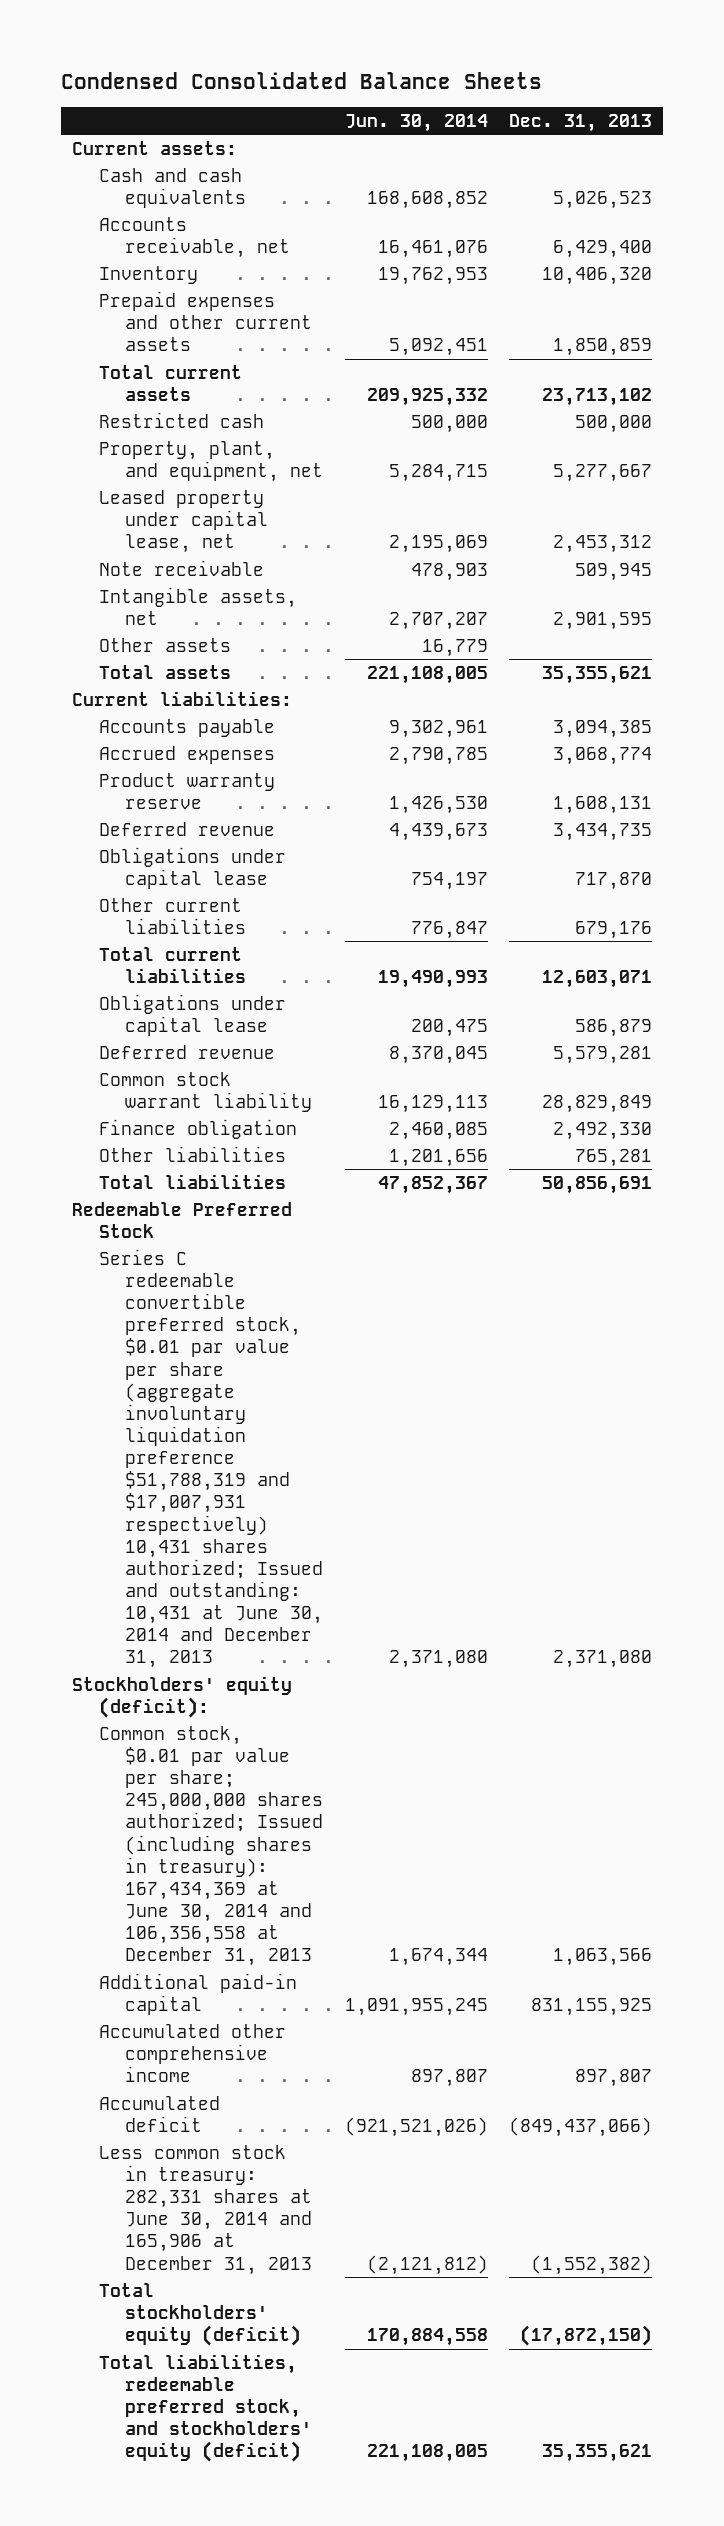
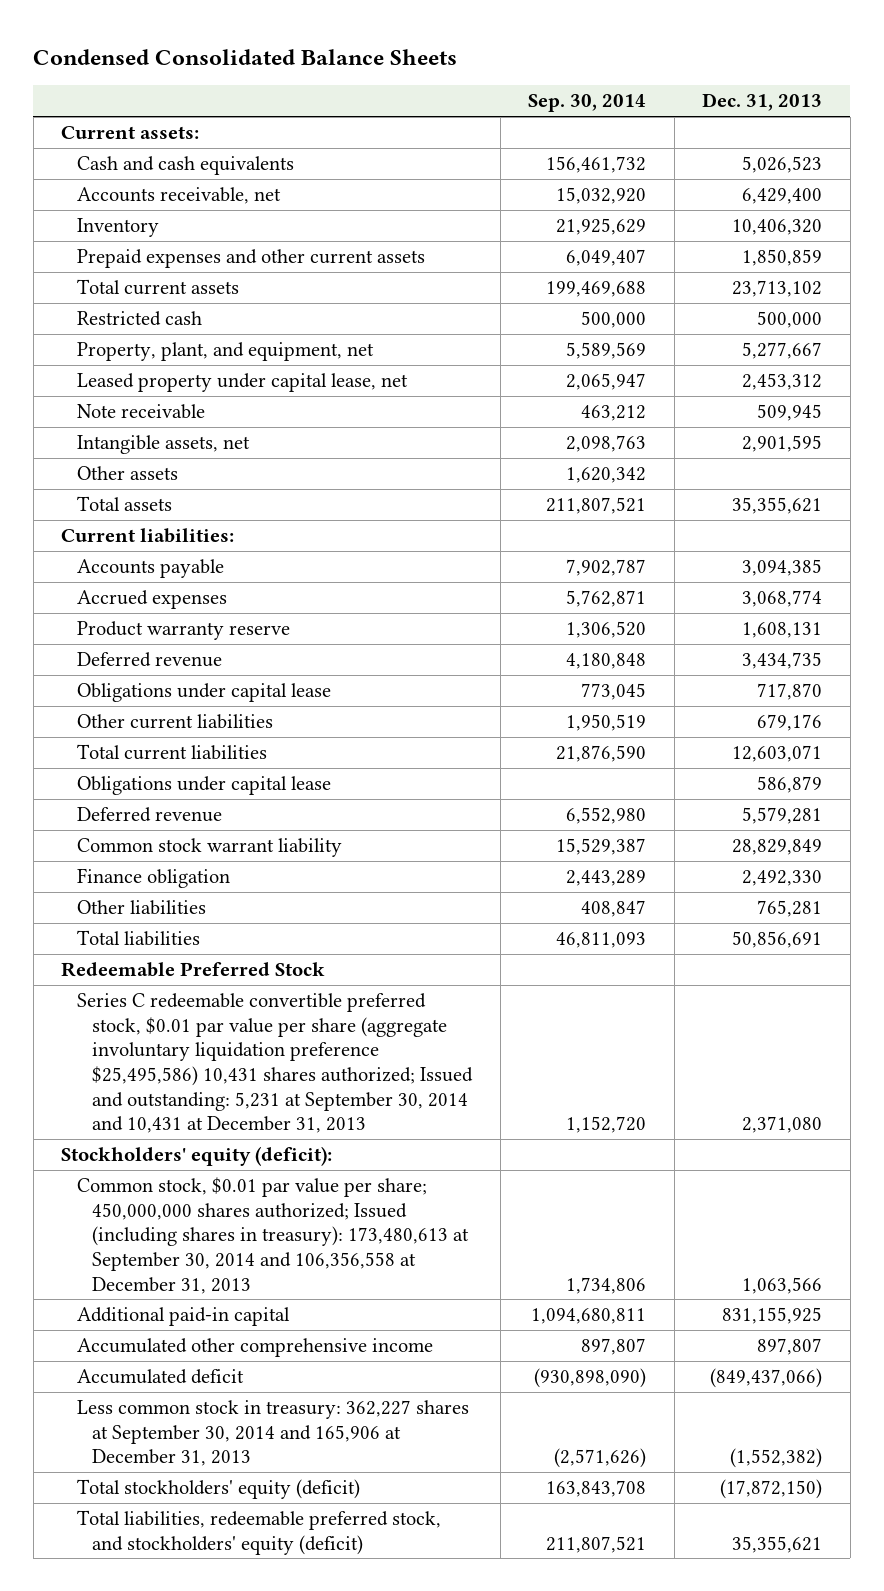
- | Jun. 30, 2014 | Dec. 31, 2013
+ | Sep. 30, 2014 | Dec. 31, 2013
- Series C redeemable convertible preferred stock, $0.01 par value per share (aggregate involuntary liquidation preference $51,788,319 and $17,007,931 respectively) 10,431 shares authorized; Issued and outstanding: 10,431 at June 30, 2014 and December 31, 2013 | 2,371,080 | 2,371,080
+ Series C redeemable convertible preferred stock, $0.01 par value per share (aggregate involuntary liquidation preference $25,495,586) 10,431 shares authorized; Issued and outstanding: 5,231 at September 30, 2014 and 10,431 at December 31, 2013 | 1,152,720 | 2,371,080
- Common stock, $0.01 par value per share; 245,000,000 shares authorized; Issued (including shares in treasury): 167,434,369 at June 30, 2014 and 106,356,558 at December 31, 2013 | 1,674,344 | 1,063,566
+ Common stock, $0.01 par value per share; 450,000,000 shares authorized; Issued (including shares in treasury): 173,480,613 at September 30, 2014 and 106,356,558 at December 31, 2013 | 1,734,806 | 1,063,566
- Less common stock in treasury: 282,331 shares at June 30, 2014 and 165,906 at December 31, 2013 | (2,121,812) | (1,552,382)
+ Less common stock in treasury: 362,227 shares at September 30, 2014 and 165,906 at December 31, 2013 | (2,571,626) | (1,552,382)

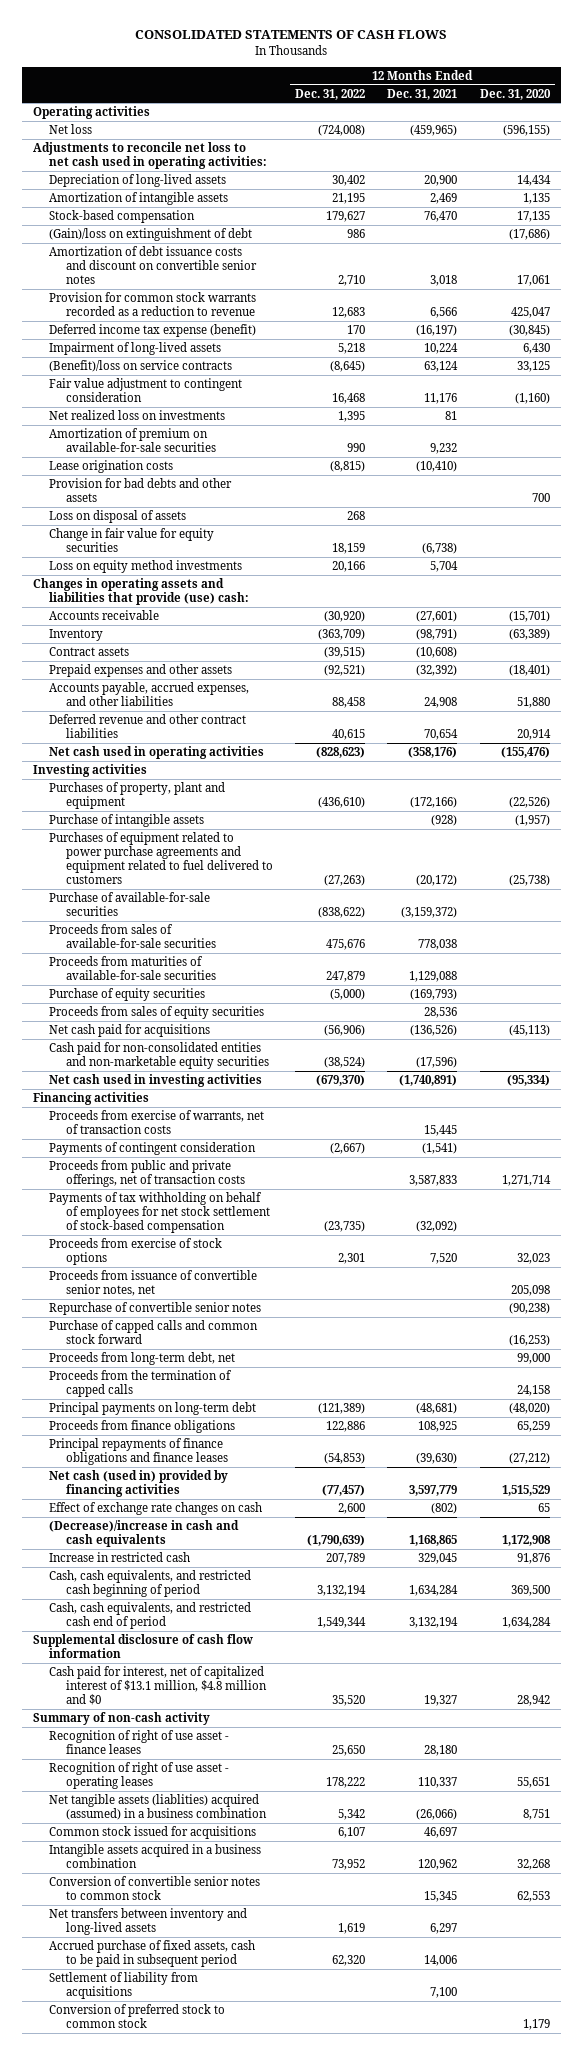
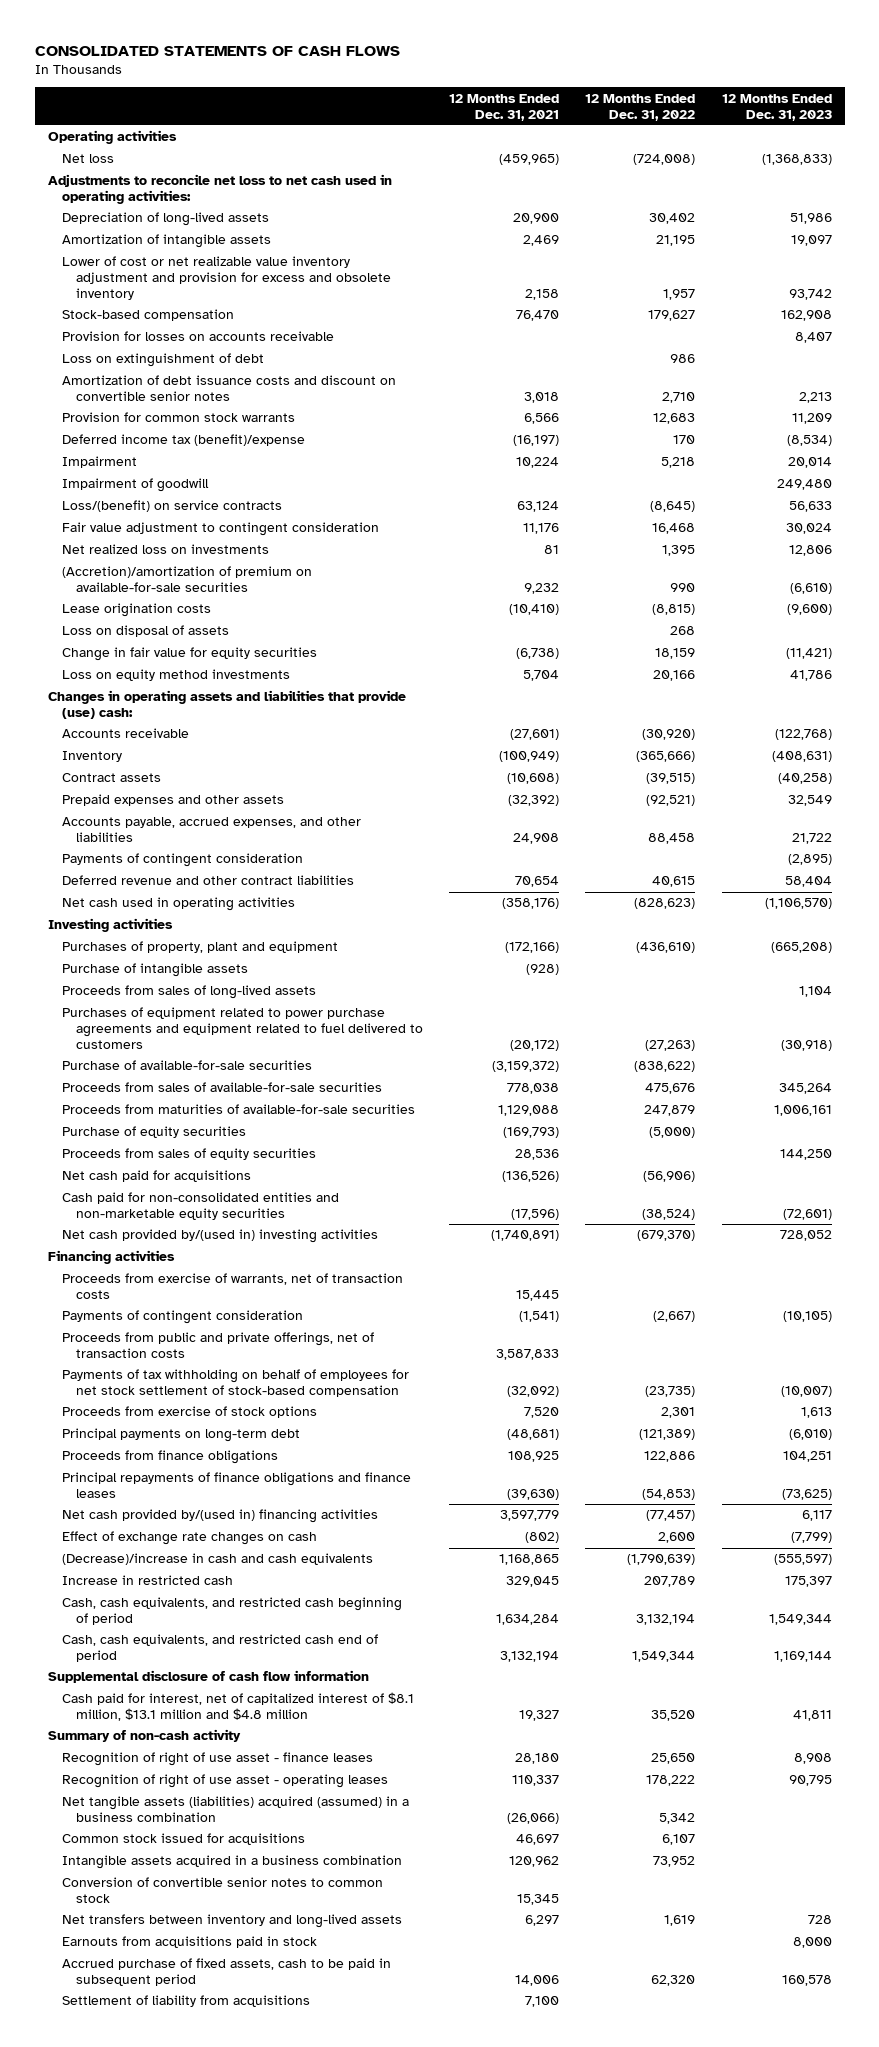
- | 12 Months Ended Dec. 31, 2022 | 12 Months Ended Dec. 31, 2021 | 12 Months Ended Dec. 31, 2020
+ | 12 Months Ended Dec. 31, 2021 | 12 Months Ended Dec. 31, 2022 | 12 Months Ended Dec. 31, 2023
+ Lower of cost or net realizable value inventory adjustment and provision for excess and obsolete inventory | 2,158 | 1,957 | 93,742
- (Gain)/loss on extinguishment of debt | 986 | | (17,686)
+ Provision for losses on accounts receivable | | | 8,407
+ Loss on extinguishment of debt | | 986 |
- Provision for common stock warrants recorded as a reduction to revenue | 12,683 | 6,566 | 425,047
- Deferred income tax expense (benefit) | 170 | (16,197) | (30,845)
- Impairment of long-lived assets | 5,218 | 10,224 | 6,430
- (Benefit)/loss on service contracts | (8,645) | 63,124 | 33,125
+ Provision for common stock warrants | 6,566 | 12,683 | 11,209
+ Deferred income tax (benefit)/expense | (16,197) | 170 | (8,534)
+ Impairment | 10,224 | 5,218 | 20,014
+ Impairment of goodwill | | | 249,480
+ Loss/(benefit) on service contracts | 63,124 | (8,645) | 56,633
- Amortization of premium on available-for-sale securities | 990 | 9,232 |
+ (Accretion)/amortization of premium on available-for-sale securities | 9,232 | 990 | (6,610)
- Provision for bad debts and other assets | | | 700
- Inventory | (363,709) | (98,791) | (63,389)
+ Inventory | (100,949) | (365,666) | (408,631)
+ Payments of contingent consideration | | | (2,895)
+ Proceeds from sales of long-lived assets | | | 1,104
- Net cash used in investing activities | (679,370) | (1,740,891) | (95,334)
+ Net cash provided by/(used in) investing activities | (1,740,891) | (679,370) | 728,052
- Proceeds from issuance of convertible senior notes, net | | | 205,098
- Repurchase of convertible senior notes | | | (90,238)
- Purchase of capped calls and common stock forward | | | (16,253)
- Proceeds from long-term debt, net | | | 99,000
- Proceeds from the termination of capped calls | | | 24,158
- Net cash (used in) provided by financing activities | (77,457) | 3,597,779 | 1,515,529
+ Net cash provided by/(used in) financing activities | 3,597,779 | (77,457) | 6,117
- Cash paid for interest, net of capitalized interest of $13.1 million, $4.8 million and $0 | 35,520 | 19,327 | 28,942
+ Cash paid for interest, net of capitalized interest of $8.1 million, $13.1 million and $4.8 million | 19,327 | 35,520 | 41,811
- Net tangible assets (liablities) acquired (assumed) in a business combination | 5,342 | (26,066) | 8,751
+ Net tangible assets (liabilities) acquired (assumed) in a business combination | (26,066) | 5,342 |
+ Earnouts from acquisitions paid in stock | | | 8,000
- Conversion of preferred stock to common stock | | | 1,179

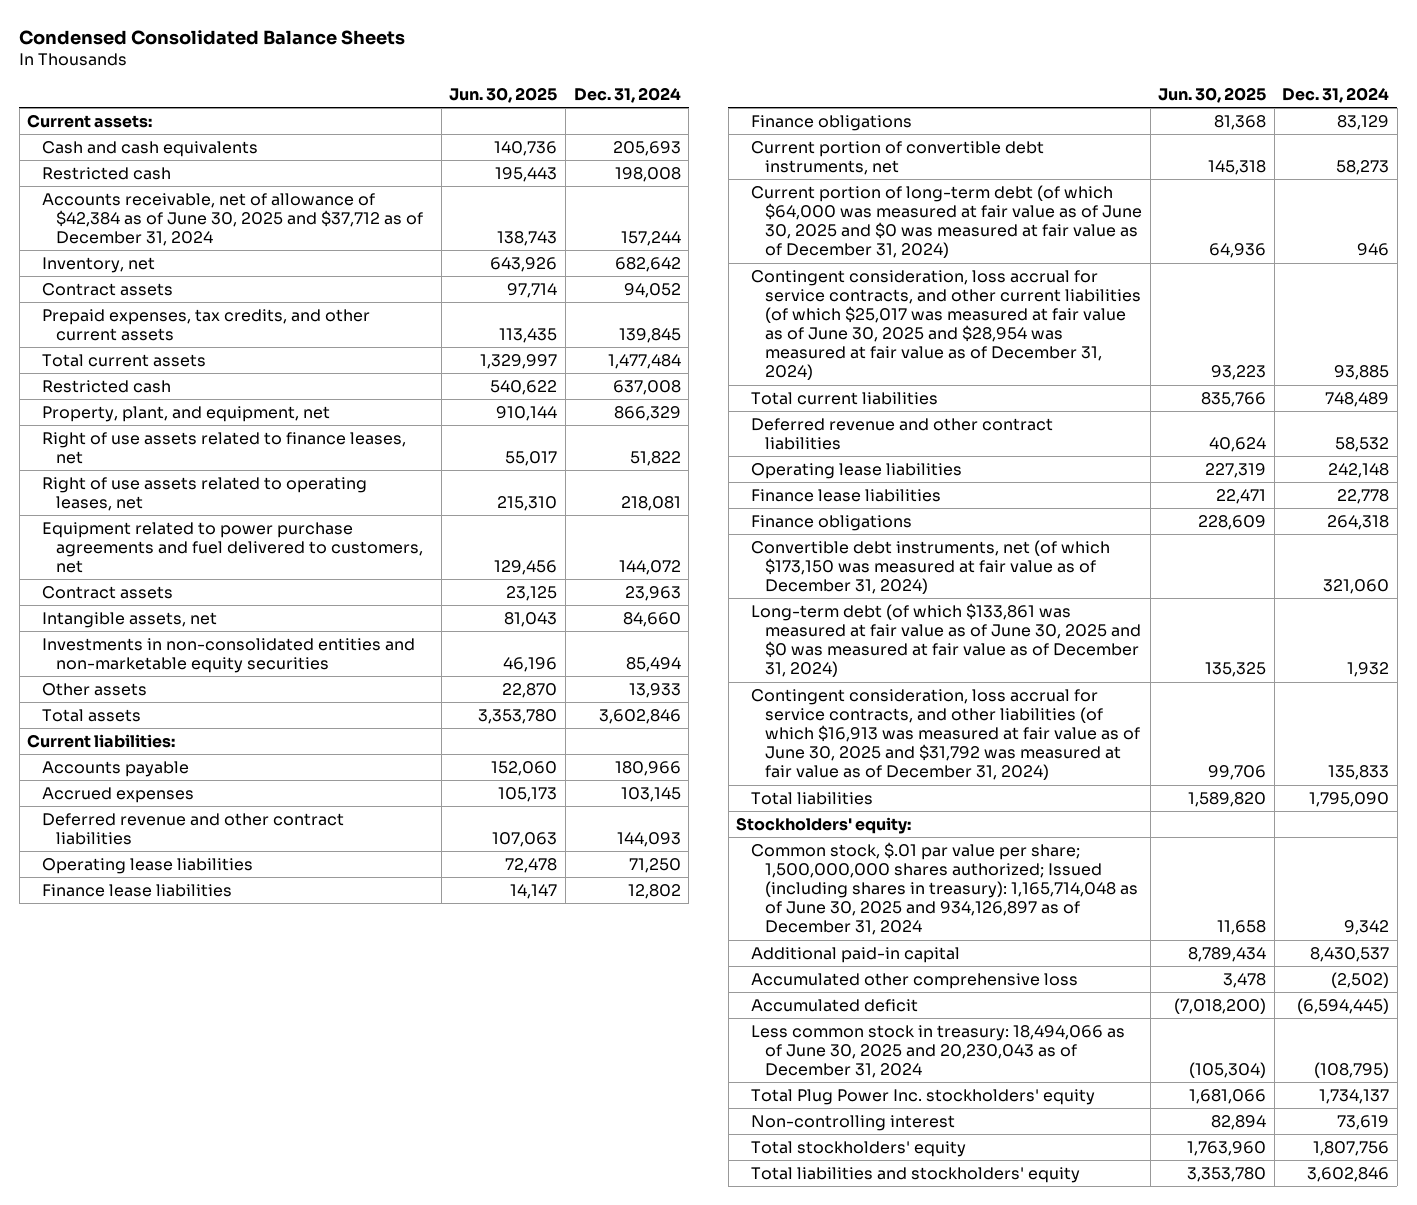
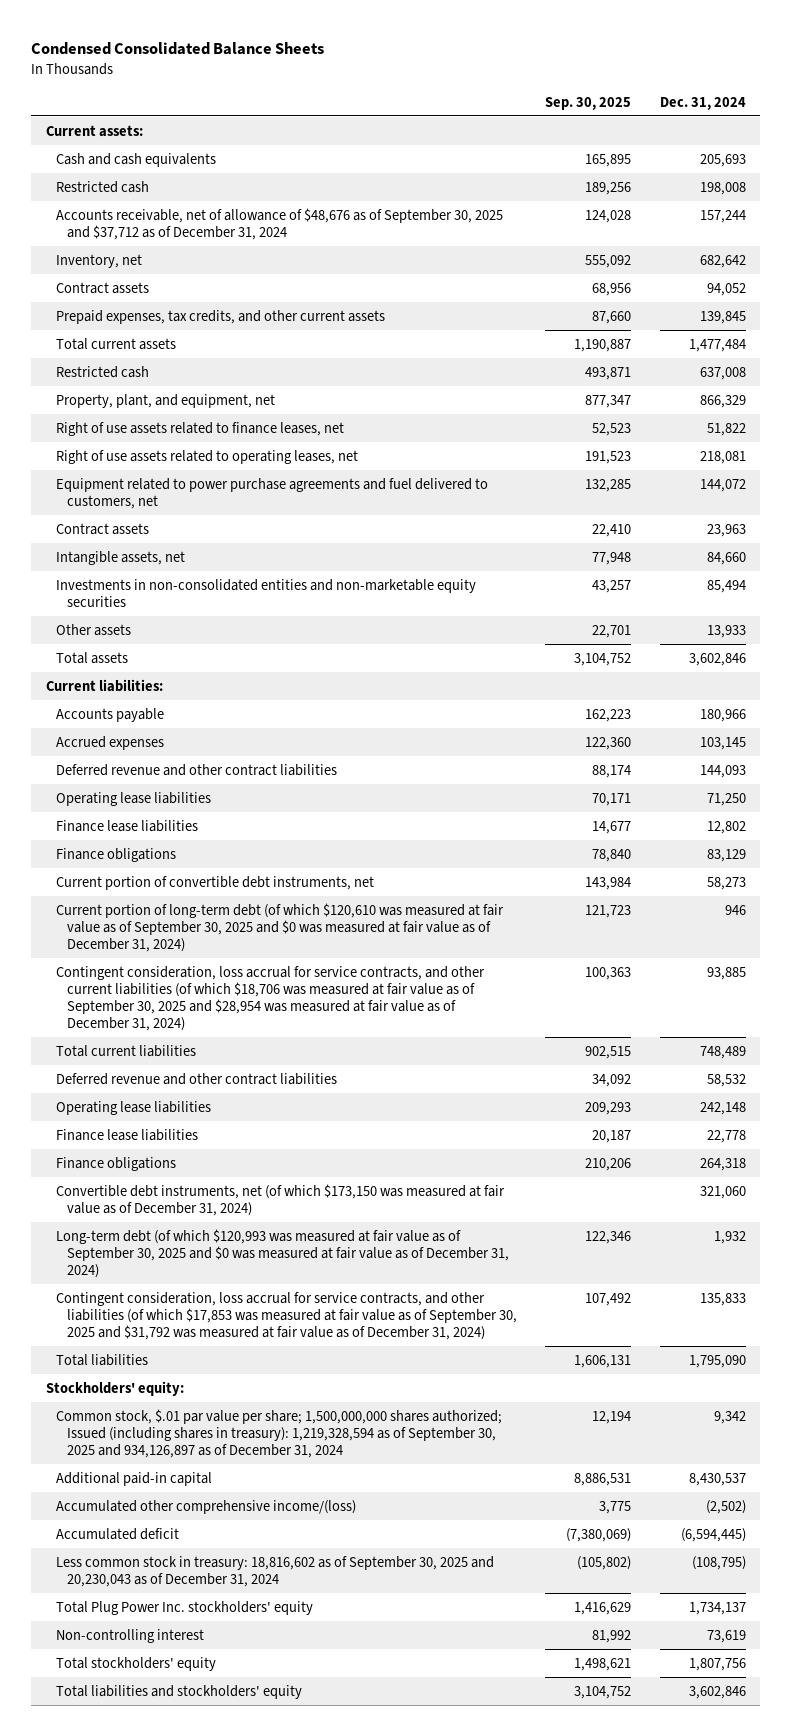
- | Jun. 30, 2025 | Dec. 31, 2024
+ | Sep. 30, 2025 | Dec. 31, 2024
- Accounts receivable, net of allowance of $42,384 as of June 30, 2025 and $37,712 as of December 31, 2024 | 138,743 | 157,244
+ Accounts receivable, net of allowance of $48,676 as of September 30, 2025 and $37,712 as of December 31, 2024 | 124,028 | 157,244
- Current portion of long-term debt (of which $64,000 was measured at fair value as of June 30, 2025 and $0 was measured at fair value as of December 31, 2024) | 64,936 | 946
- Contingent consideration, loss accrual for service contracts, and other current liabilities (of which $25,017 was measured at fair value as of June 30, 2025 and $28,954 was measured at fair value as of December 31, 2024) | 93,223 | 93,885
+ Current portion of long-term debt (of which $120,610 was measured at fair value as of September 30, 2025 and $0 was measured at fair value as of December 31, 2024) | 121,723 | 946
+ Contingent consideration, loss accrual for service contracts, and other current liabilities (of which $18,706 was measured at fair value as of September 30, 2025 and $28,954 was measured at fair value as of December 31, 2024) | 100,363 | 93,885
- Long-term debt (of which $133,861 was measured at fair value as of June 30, 2025 and $0 was measured at fair value as of December 31, 2024) | 135,325 | 1,932
- Contingent consideration, loss accrual for service contracts, and other liabilities (of which $16,913 was measured at fair value as of June 30, 2025 and $31,792 was measured at fair value as of December 31, 2024) | 99,706 | 135,833
+ Long-term debt (of which $120,993 was measured at fair value as of September 30, 2025 and $0 was measured at fair value as of December 31, 2024) | 122,346 | 1,932
+ Contingent consideration, loss accrual for service contracts, and other liabilities (of which $17,853 was measured at fair value as of September 30, 2025 and $31,792 was measured at fair value as of December 31, 2024) | 107,492 | 135,833
- Common stock, $.01 par value per share; 1,500,000,000 shares authorized; Issued (including shares in treasury): 1,165,714,048 as of June 30, 2025 and 934,126,897 as of December 31, 2024 | 11,658 | 9,342
+ Common stock, $.01 par value per share; 1,500,000,000 shares authorized; Issued (including shares in treasury): 1,219,328,594 as of September 30, 2025 and 934,126,897 as of December 31, 2024 | 12,194 | 9,342
- Accumulated other comprehensive loss | 3,478 | (2,502)
+ Accumulated other comprehensive income/(loss) | 3,775 | (2,502)
- Less common stock in treasury: 18,494,066 as of June 30, 2025 and 20,230,043 as of December 31, 2024 | (105,304) | (108,795)
+ Less common stock in treasury: 18,816,602 as of September 30, 2025 and 20,230,043 as of December 31, 2024 | (105,802) | (108,795)

